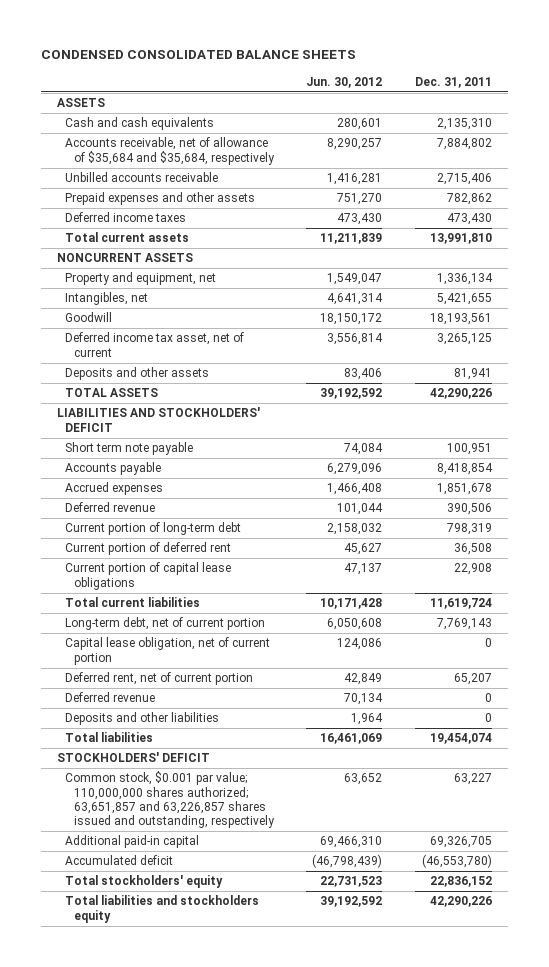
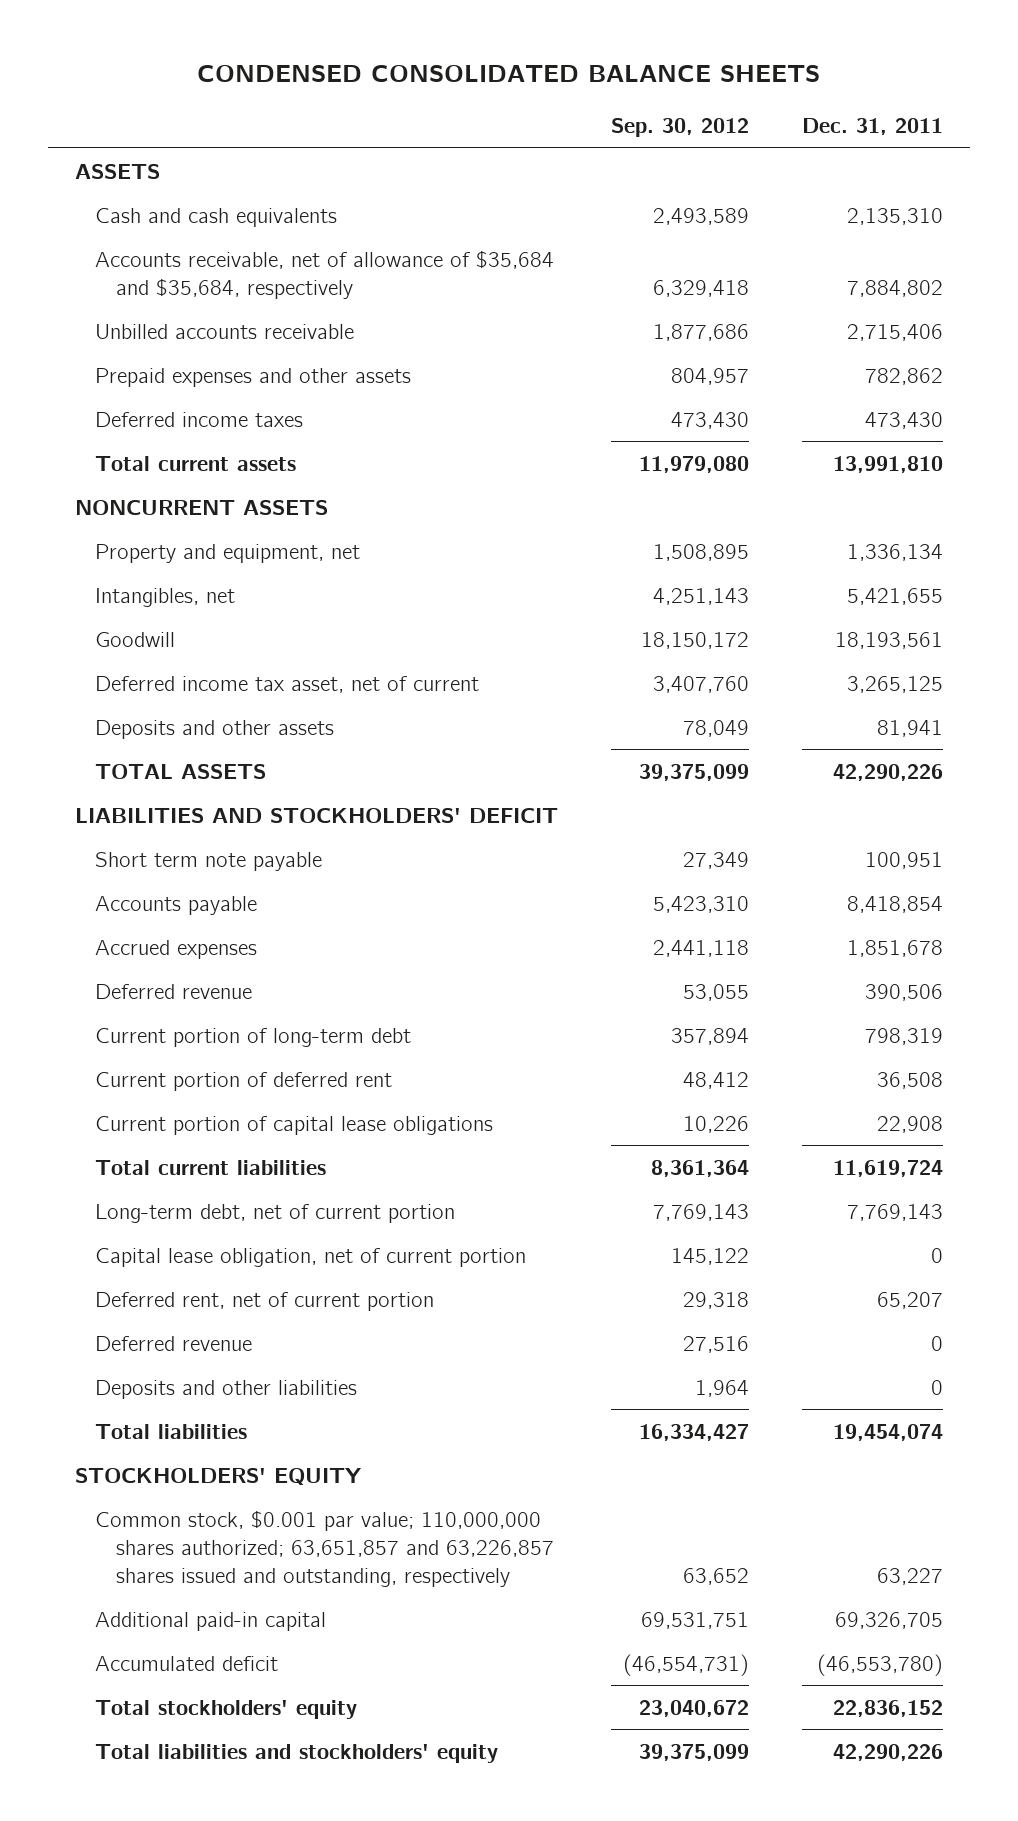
- | Jun. 30, 2012 | Dec. 31, 2011
+ | Sep. 30, 2012 | Dec. 31, 2011
- STOCKHOLDERS' DEFICIT
+ STOCKHOLDERS' EQUITY
- Total liabilities and stockholders equity | 39,192,592 | 42,290,226
+ Total liabilities and stockholders' equity | 39,375,099 | 42,290,226

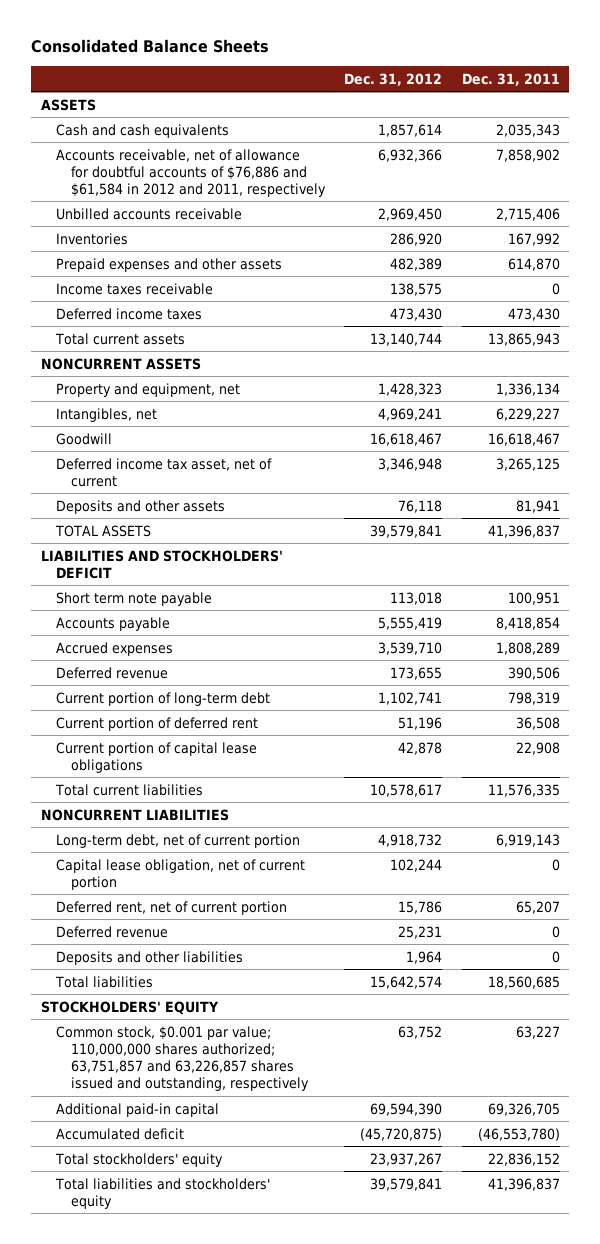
- CONDENSED CONSOLIDATED BALANCE SHEETS
+ Consolidated Balance Sheets
- | Sep. 30, 2012 | Dec. 31, 2011
+ | Dec. 31, 2012 | Dec. 31, 2011
- Cash and cash equivalents | 2,493,589 | 2,135,310
- Accounts receivable, net of allowance of $35,684 and $35,684, respectively | 6,329,418 | 7,884,802
+ Cash and cash equivalents | 1,857,614 | 2,035,343
+ Accounts receivable, net of allowance for doubtful accounts of $76,886 and $61,584 in 2012 and 2011, respectively | 6,932,366 | 7,858,902
- Prepaid expenses and other assets | 804,957 | 782,862
+ Inventories | 286,920 | 167,992
+ Prepaid expenses and other assets | 482,389 | 614,870
+ Income taxes receivable | 138,575 | 0
- Total current assets | 11,979,080 | 13,991,810
+ Total current assets | 13,140,744 | 13,865,943
- Intangibles, net | 4,251,143 | 5,421,655
- Goodwill | 18,150,172 | 18,193,561
+ Intangibles, net | 4,969,241 | 6,229,227
+ Goodwill | 16,618,467 | 16,618,467
- TOTAL ASSETS | 39,375,099 | 42,290,226
+ TOTAL ASSETS | 39,579,841 | 41,396,837
- Accrued expenses | 2,441,118 | 1,851,678
+ Accrued expenses | 3,539,710 | 1,808,289
- Total current liabilities | 8,361,364 | 11,619,724
- Long-term debt, net of current portion | 7,769,143 | 7,769,143
+ Total current liabilities | 10,578,617 | 11,576,335
+ NONCURRENT LIABILITIES
+ Long-term debt, net of current portion | 4,918,732 | 6,919,143
- Total liabilities | 16,334,427 | 19,454,074
+ Total liabilities | 15,642,574 | 18,560,685
- Common stock, $0.001 par value; 110,000,000 shares authorized; 63,651,857 and 63,226,857 shares issued and outstanding, respectively | 63,652 | 63,227
+ Common stock, $0.001 par value; 110,000,000 shares authorized; 63,751,857 and 63,226,857 shares issued and outstanding, respectively | 63,752 | 63,227
- Total liabilities and stockholders' equity | 39,375,099 | 42,290,226
+ Total liabilities and stockholders' equity | 39,579,841 | 41,396,837

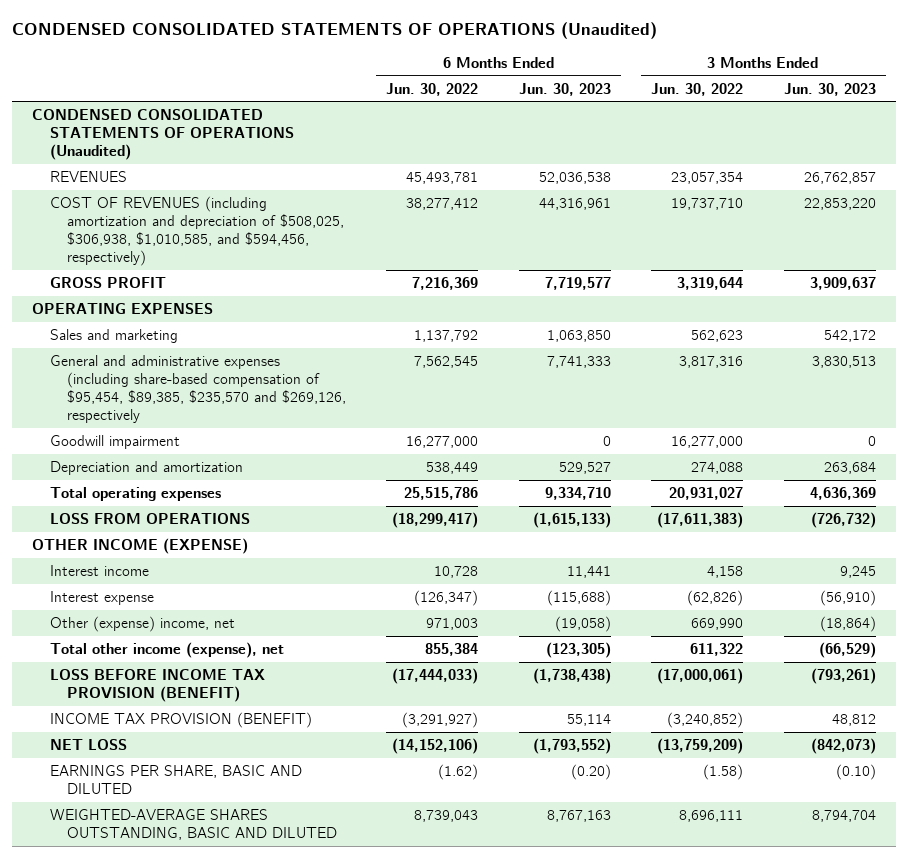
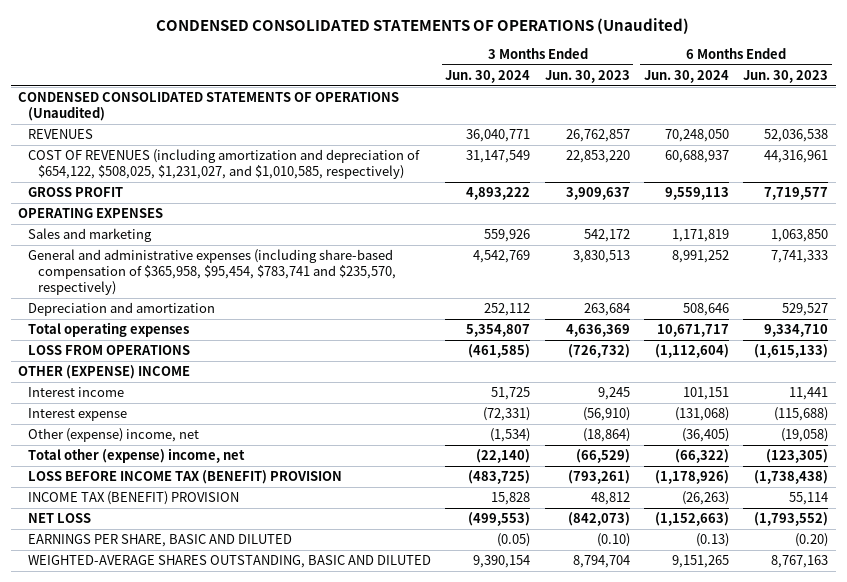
- | 6 Months Ended Jun. 30, 2022 | 6 Months Ended Jun. 30, 2023 | 3 Months Ended Jun. 30, 2022 | 3 Months Ended Jun. 30, 2023
+ | 3 Months Ended Jun. 30, 2024 | 3 Months Ended Jun. 30, 2023 | 6 Months Ended Jun. 30, 2024 | 6 Months Ended Jun. 30, 2023
- COST OF REVENUES (including amortization and depreciation of $508,025, $306,938, $1,010,585, and $594,456, respectively) | 38,277,412 | 44,316,961 | 19,737,710 | 22,853,220
+ COST OF REVENUES (including amortization and depreciation of $654,122, $508,025, $1,231,027, and $1,010,585, respectively) | 31,147,549 | 22,853,220 | 60,688,937 | 44,316,961
- General and administrative expenses (including share-based compensation of $95,454, $89,385, $235,570 and $269,126, respectively | 7,562,545 | 7,741,333 | 3,817,316 | 3,830,513
- Goodwill impairment | 16,277,000 | 0 | 16,277,000 | 0
+ General and administrative expenses (including share-based compensation of $365,958, $95,454, $783,741 and $235,570, respectively) | 4,542,769 | 3,830,513 | 8,991,252 | 7,741,333
- OTHER INCOME (EXPENSE)
+ OTHER (EXPENSE) INCOME
- Total other income (expense), net | 855,384 | (123,305) | 611,322 | (66,529)
- LOSS BEFORE INCOME TAX PROVISION (BENEFIT) | (17,444,033) | (1,738,438) | (17,000,061) | (793,261)
- INCOME TAX PROVISION (BENEFIT) | (3,291,927) | 55,114 | (3,240,852) | 48,812
+ Total other (expense) income, net | (22,140) | (66,529) | (66,322) | (123,305)
+ LOSS BEFORE INCOME TAX (BENEFIT) PROVISION | (483,725) | (793,261) | (1,178,926) | (1,738,438)
+ INCOME TAX (BENEFIT) PROVISION | 15,828 | 48,812 | (26,263) | 55,114

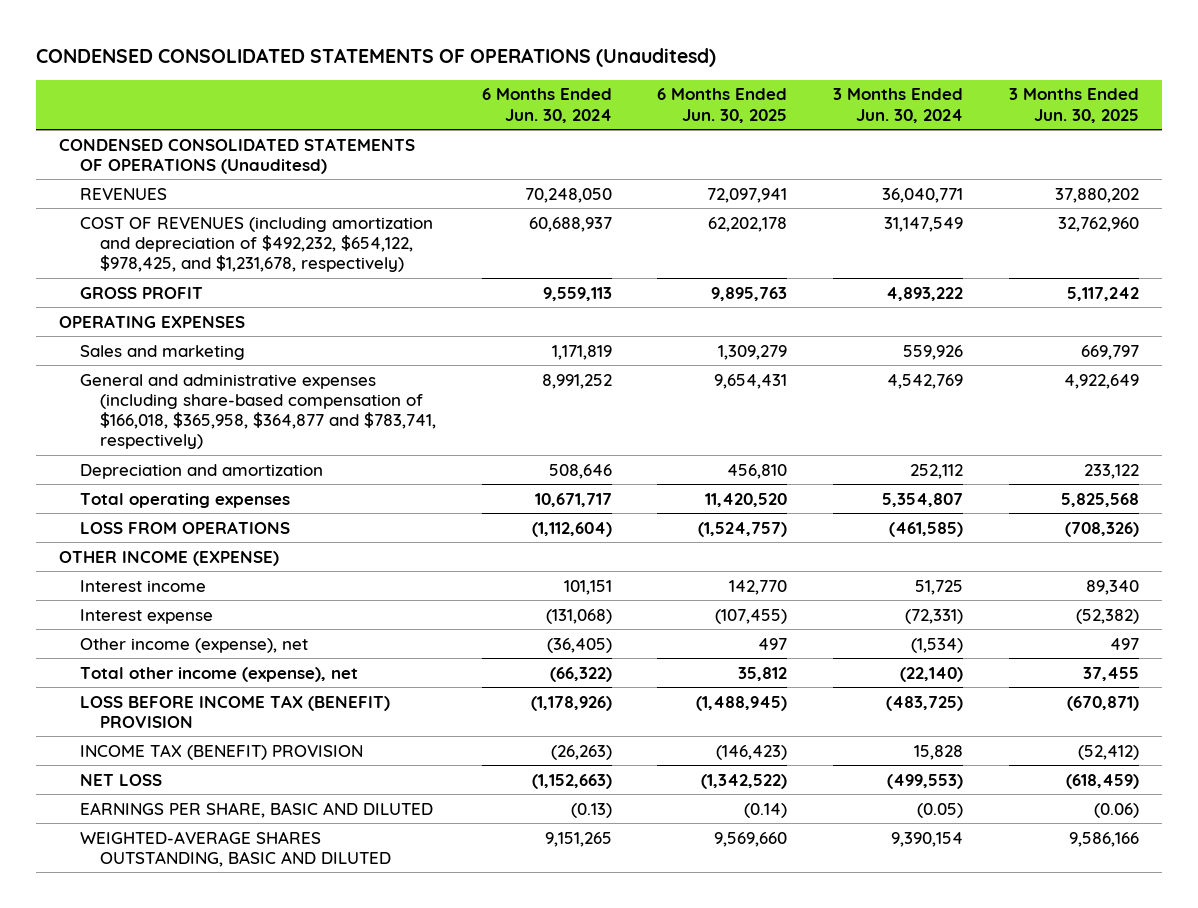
- CONDENSED CONSOLIDATED STATEMENTS OF OPERATIONS (Unaudited)
+ CONDENSED CONSOLIDATED STATEMENTS OF OPERATIONS (Unauditesd)
- | 3 Months Ended Jun. 30, 2024 | 3 Months Ended Jun. 30, 2023 | 6 Months Ended Jun. 30, 2024 | 6 Months Ended Jun. 30, 2023
+ | 6 Months Ended Jun. 30, 2024 | 6 Months Ended Jun. 30, 2025 | 3 Months Ended Jun. 30, 2024 | 3 Months Ended Jun. 30, 2025
- CONDENSED CONSOLIDATED STATEMENTS OF OPERATIONS (Unaudited)
+ CONDENSED CONSOLIDATED STATEMENTS OF OPERATIONS (Unauditesd)
- COST OF REVENUES (including amortization and depreciation of $654,122, $508,025, $1,231,027, and $1,010,585, respectively) | 31,147,549 | 22,853,220 | 60,688,937 | 44,316,961
+ COST OF REVENUES (including amortization and depreciation of $492,232, $654,122, $978,425, and $1,231,678, respectively) | 60,688,937 | 62,202,178 | 31,147,549 | 32,762,960
- General and administrative expenses (including share-based compensation of $365,958, $95,454, $783,741 and $235,570, respectively) | 4,542,769 | 3,830,513 | 8,991,252 | 7,741,333
+ General and administrative expenses (including share-based compensation of $166,018, $365,958, $364,877 and $783,741, respectively) | 8,991,252 | 9,654,431 | 4,542,769 | 4,922,649
- OTHER (EXPENSE) INCOME
+ OTHER INCOME (EXPENSE)
- Other (expense) income, net | (1,534) | (18,864) | (36,405) | (19,058)
- Total other (expense) income, net | (22,140) | (66,529) | (66,322) | (123,305)
+ Other income (expense), net | (36,405) | 497 | (1,534) | 497
+ Total other income (expense), net | (66,322) | 35,812 | (22,140) | 37,455

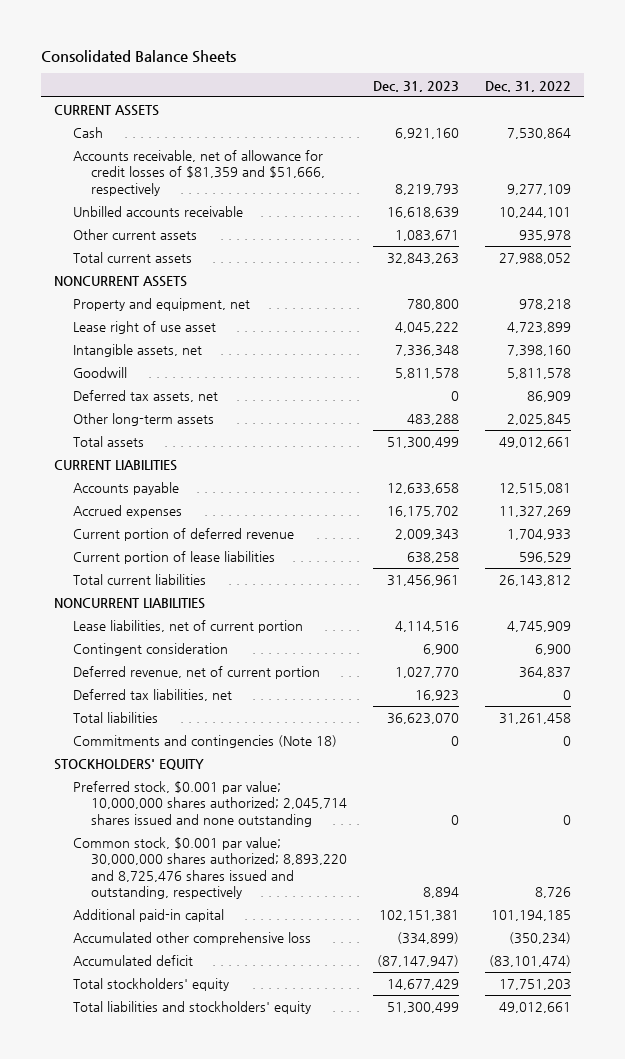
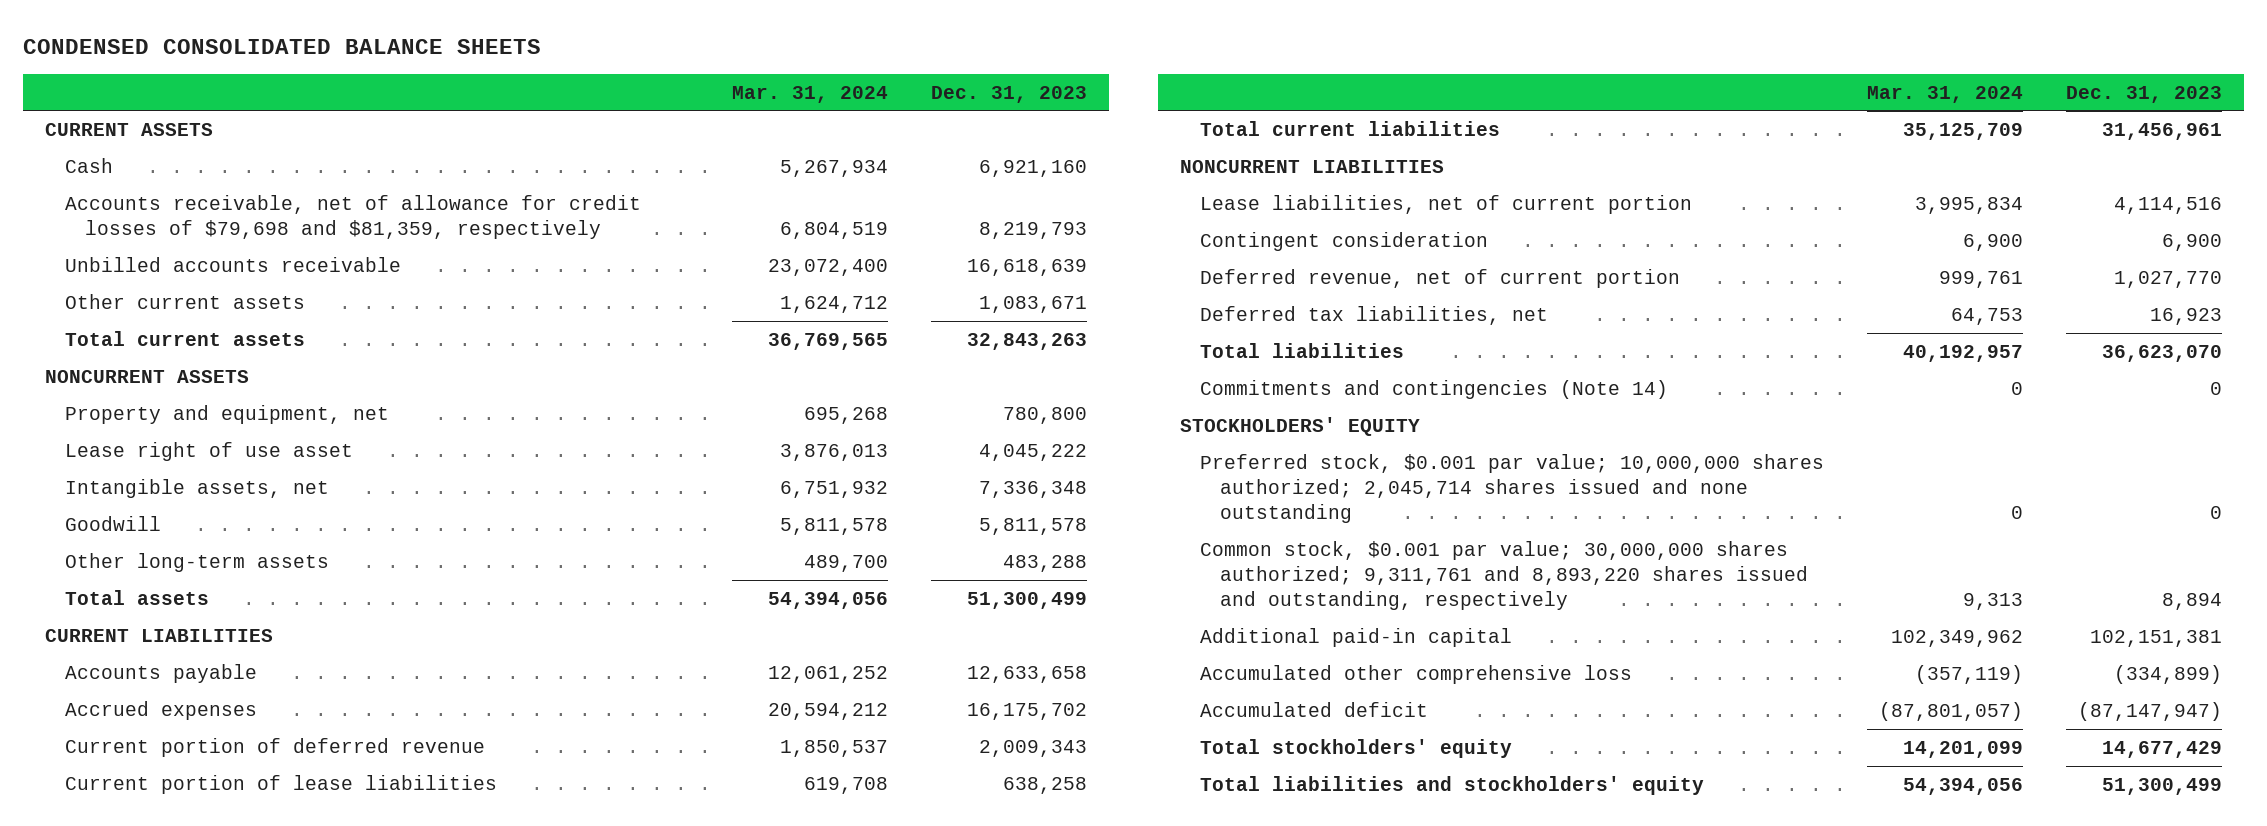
- Consolidated Balance Sheets
+ CONDENSED CONSOLIDATED BALANCE SHEETS
- | Dec. 31, 2023 | Dec. 31, 2022
+ | Mar. 31, 2024 | Dec. 31, 2023
- Accounts receivable, net of allowance for credit losses of $81,359 and $51,666, respectively | 8,219,793 | 9,277,109
+ Accounts receivable, net of allowance for credit losses of $79,698 and $81,359, respectively | 6,804,519 | 8,219,793
- Deferred tax assets, net | 0 | 86,909
- Commitments and contingencies (Note 18) | 0 | 0
+ Commitments and contingencies (Note 14) | 0 | 0
- Common stock, $0.001 par value; 30,000,000 shares authorized; 8,893,220 and 8,725,476 shares issued and outstanding, respectively | 8,894 | 8,726
+ Common stock, $0.001 par value; 30,000,000 shares authorized; 9,311,761 and 8,893,220 shares issued and outstanding, respectively | 9,313 | 8,894

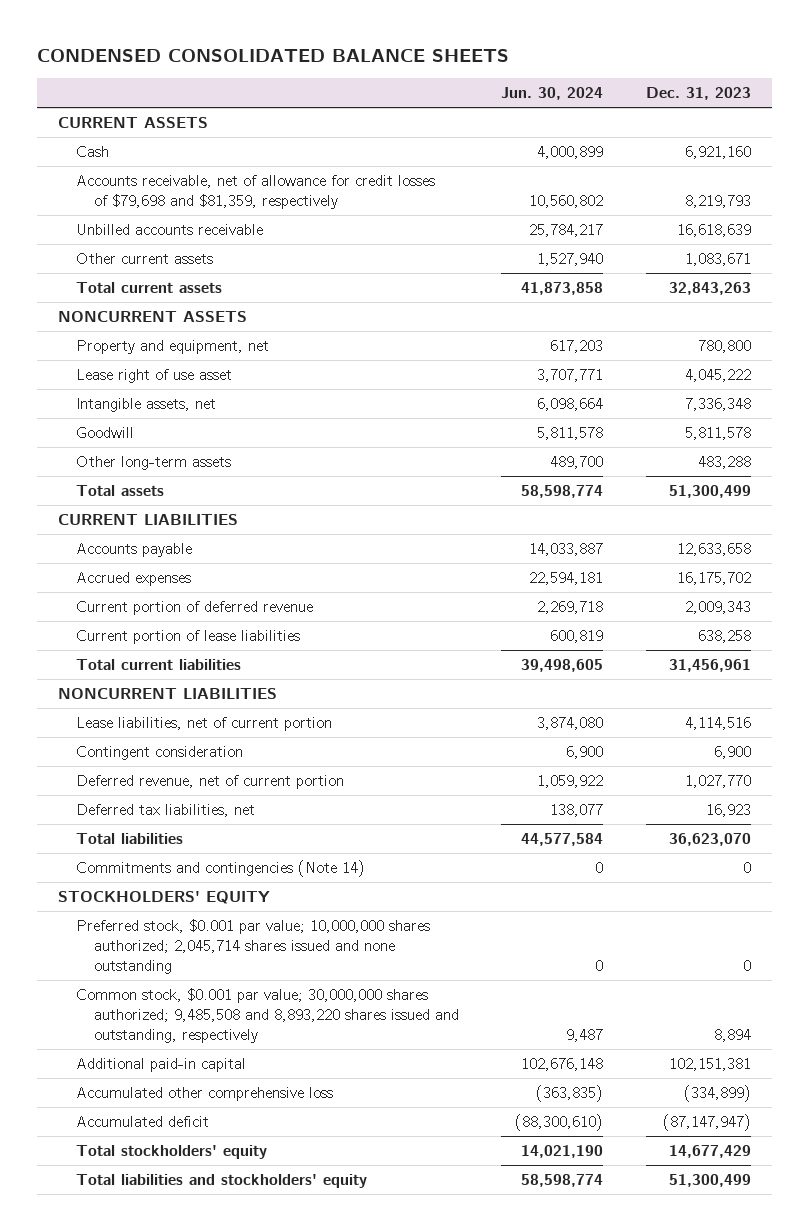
- | Mar. 31, 2024 | Dec. 31, 2023
+ | Jun. 30, 2024 | Dec. 31, 2023
- Common stock, $0.001 par value; 30,000,000 shares authorized; 9,311,761 and 8,893,220 shares issued and outstanding, respectively | 9,313 | 8,894
+ Common stock, $0.001 par value; 30,000,000 shares authorized; 9,485,508 and 8,893,220 shares issued and outstanding, respectively | 9,487 | 8,894

